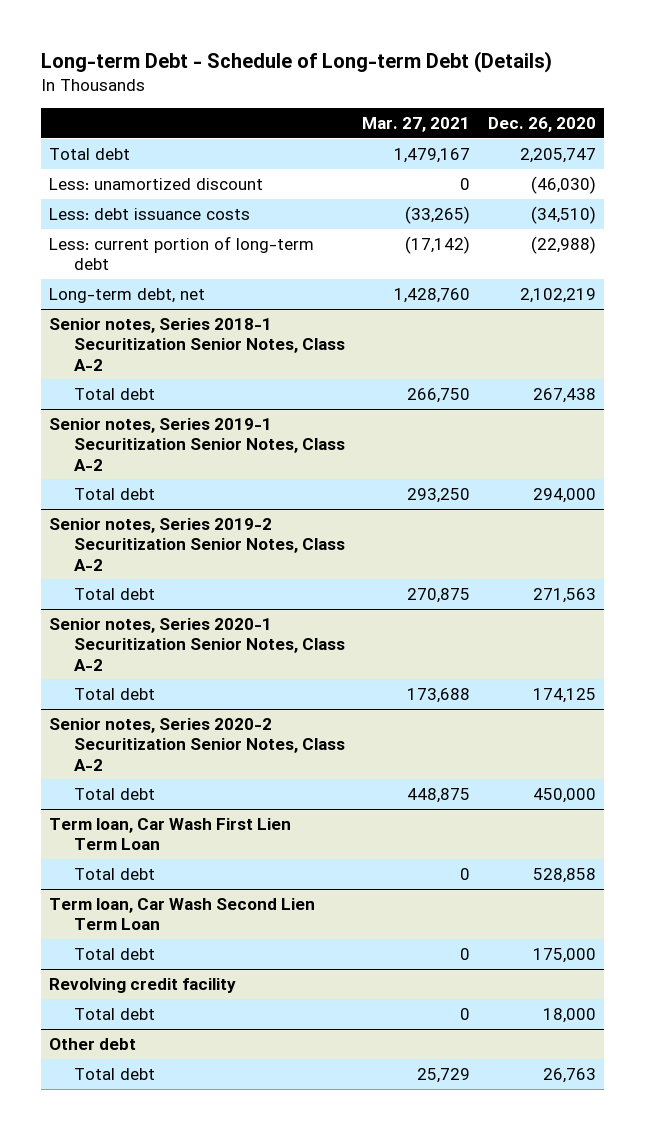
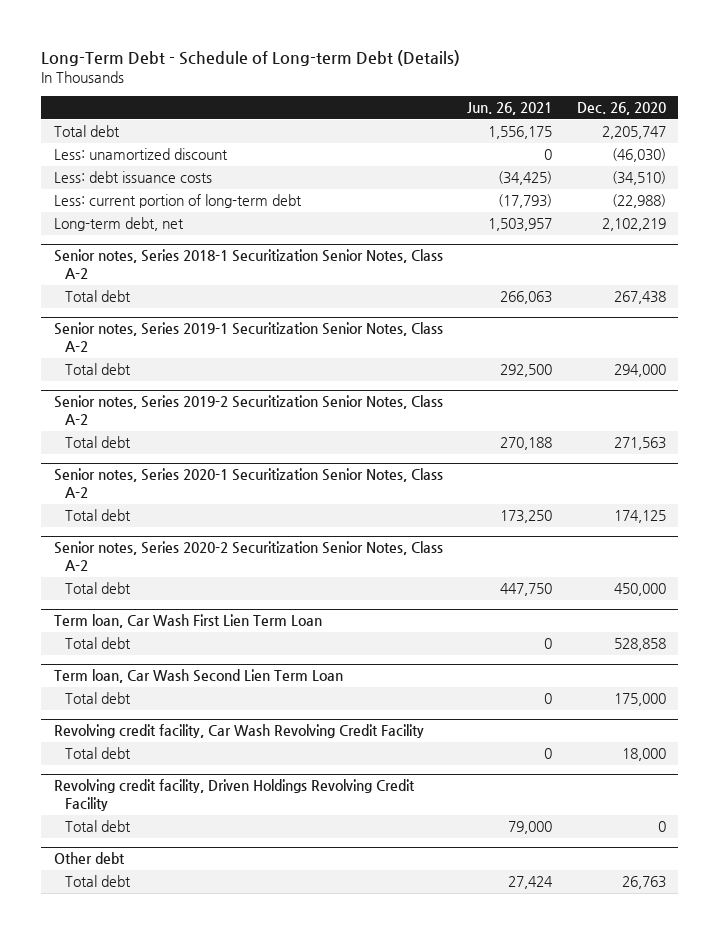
- Long-term Debt - Schedule of Long-term Debt (Details)
+ Long-Term Debt - Schedule of Long-term Debt (Details)
- | Mar. 27, 2021 | Dec. 26, 2020
+ | Jun. 26, 2021 | Dec. 26, 2020
- Revolving credit facility
+ Revolving credit facility, Car Wash Revolving Credit Facility
+ Revolving credit facility, Driven Holdings Revolving Credit Facility
+ Total debt | 79,000 | 0

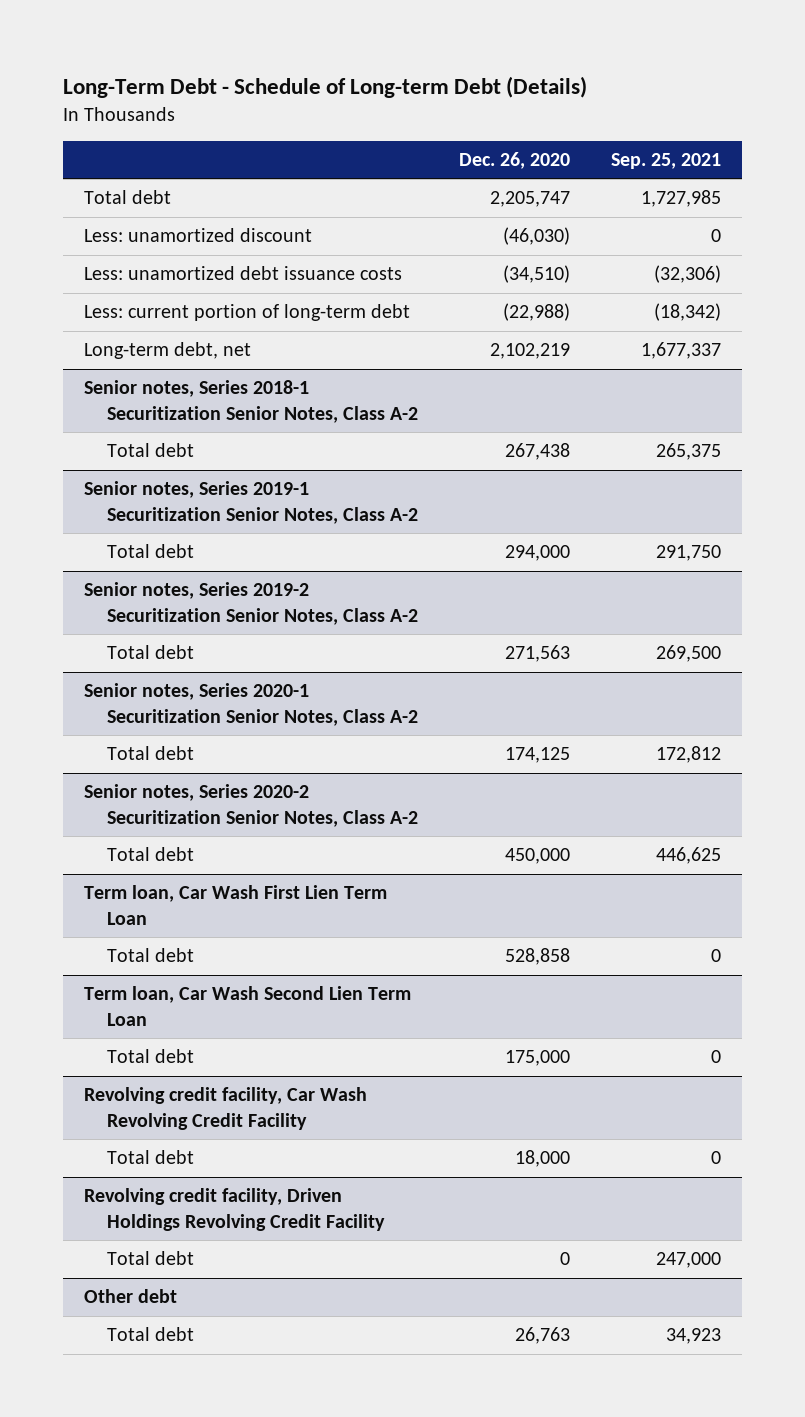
- | Jun. 26, 2021 | Dec. 26, 2020
+ | Dec. 26, 2020 | Sep. 25, 2021
- Less: debt issuance costs | (34,425) | (34,510)
+ Less: unamortized debt issuance costs | (34,510) | (32,306)

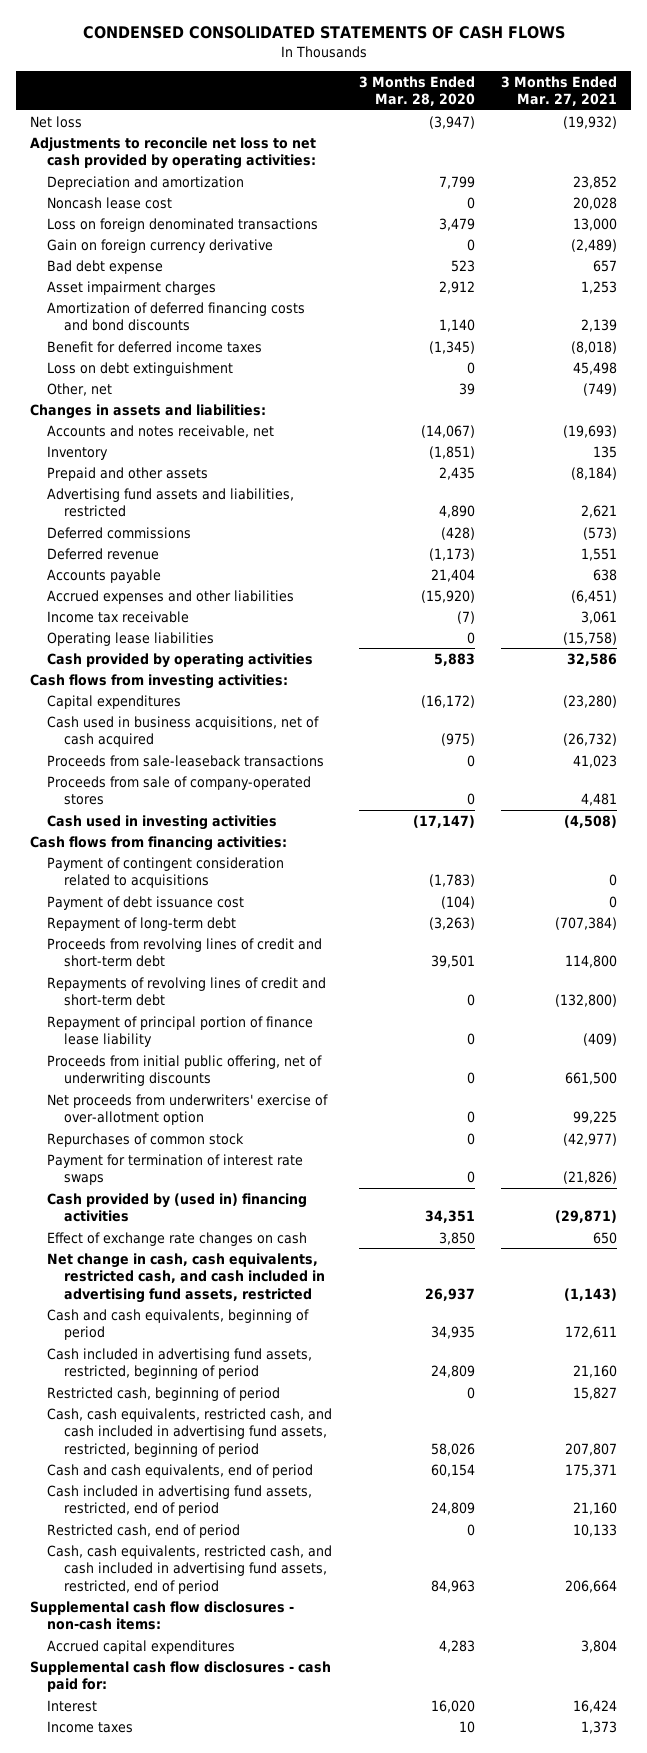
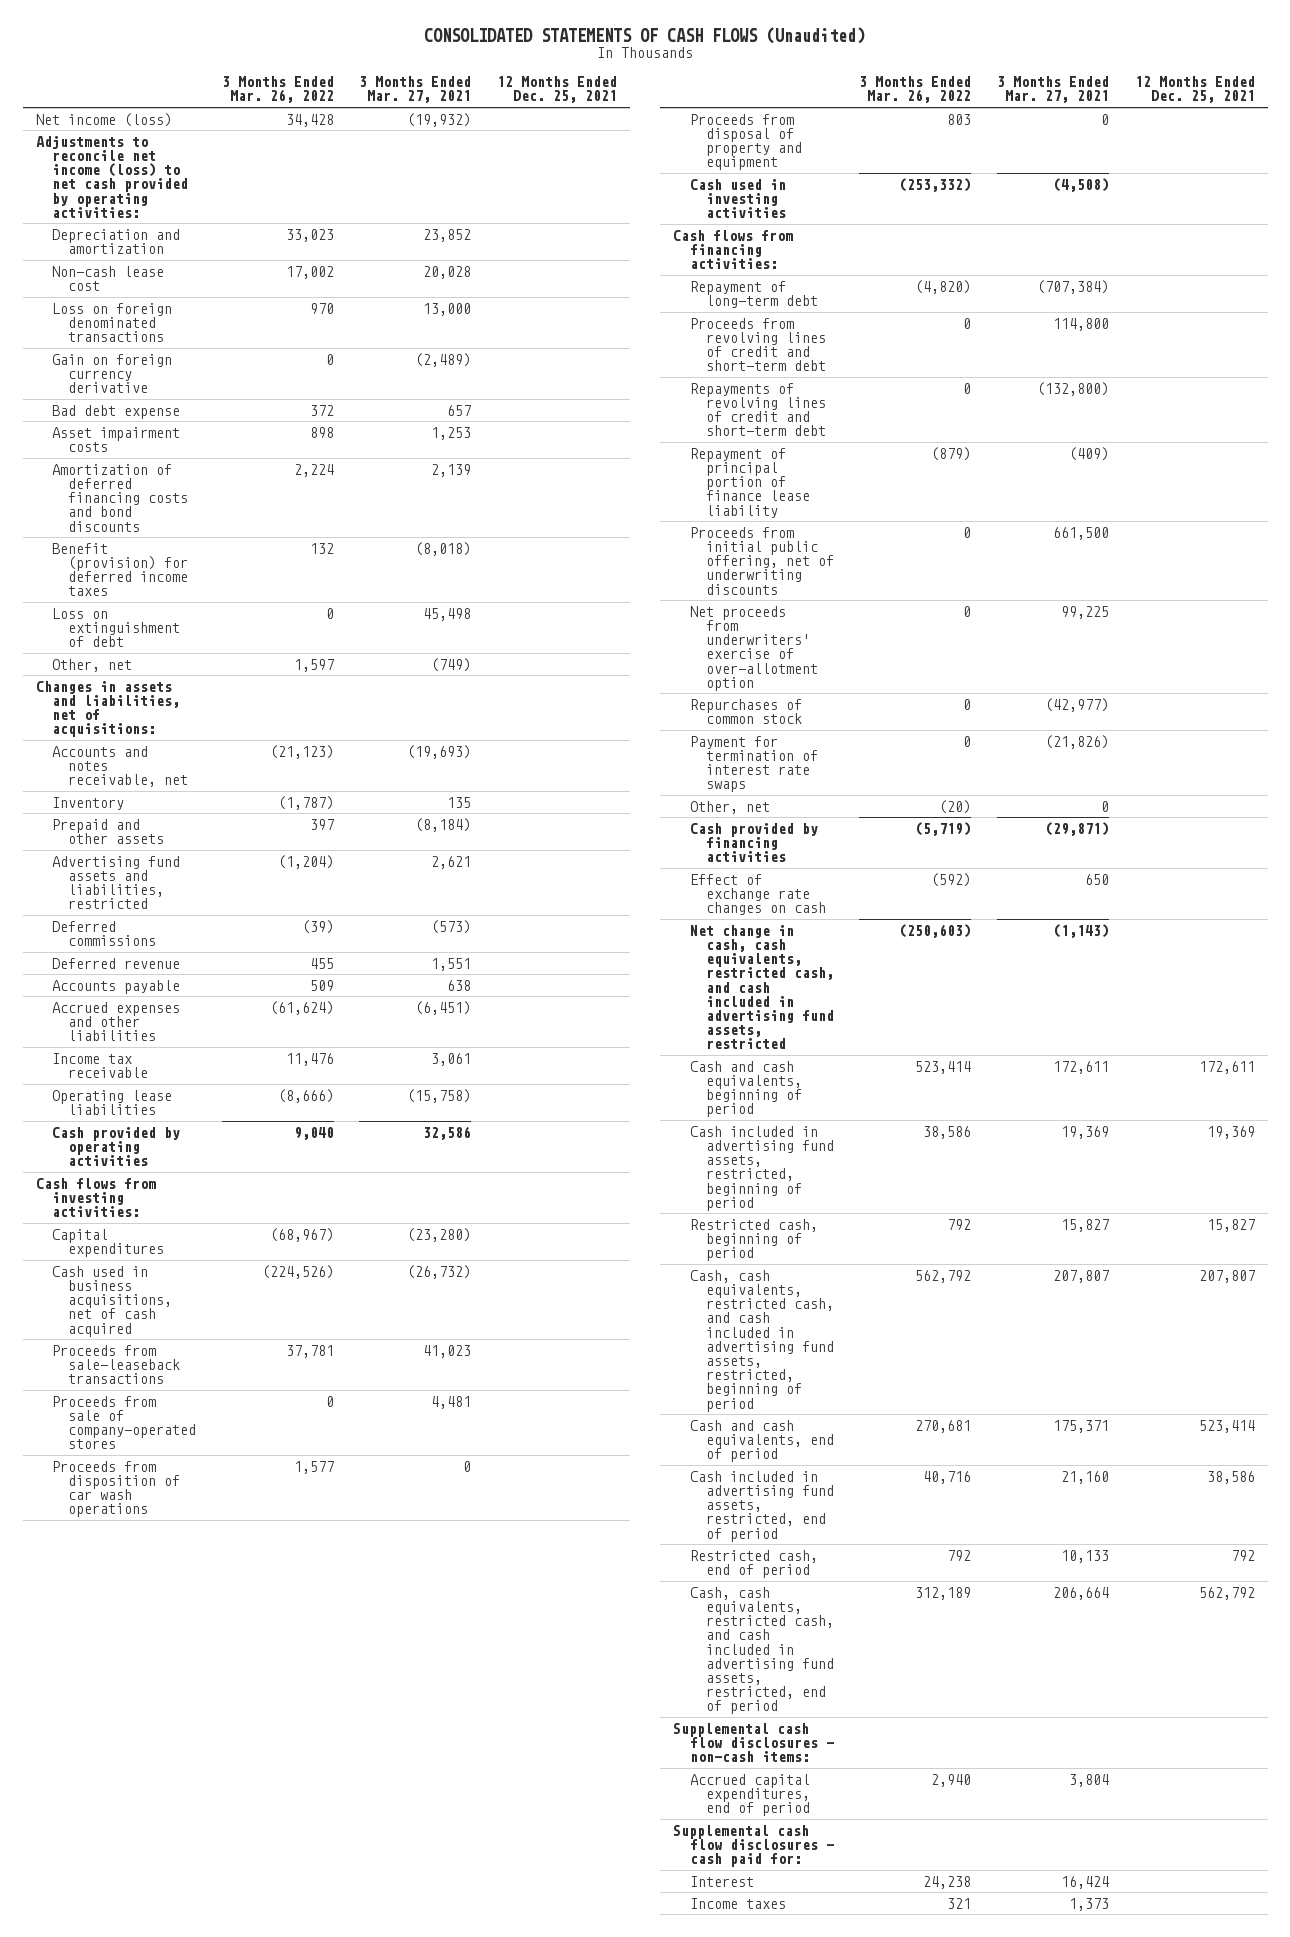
- CONDENSED CONSOLIDATED STATEMENTS OF CASH FLOWS
+ CONSOLIDATED STATEMENTS OF CASH FLOWS (Unaudited)
- | 3 Months Ended Mar. 28, 2020 | 3 Months Ended Mar. 27, 2021
+ | 3 Months Ended Mar. 26, 2022 | 3 Months Ended Mar. 27, 2021 | 12 Months Ended Dec. 25, 2021
- Net loss | (3,947) | (19,932)
- Adjustments to reconcile net loss to net cash provided by operating activities:
+ Net income (loss) | 34,428 | (19,932) |
+ Adjustments to reconcile net income (loss) to net cash provided by operating activities:
- Noncash lease cost | 0 | 20,028
+ Non-cash lease cost | 17,002 | 20,028 |
- Asset impairment charges | 2,912 | 1,253
+ Asset impairment costs | 898 | 1,253 |
- Benefit for deferred income taxes | (1,345) | (8,018)
- Loss on debt extinguishment | 0 | 45,498
+ Benefit (provision) for deferred income taxes | 132 | (8,018) |
+ Loss on extinguishment of debt | 0 | 45,498 |
- Changes in assets and liabilities:
+ Changes in assets and liabilities, net of acquisitions:
+ Proceeds from disposition of car wash operations | 1,577 | 0 |
+ Proceeds from disposal of property and equipment | 803 | 0 |
- Payment of contingent consideration related to acquisitions | (1,783) | 0
- Payment of debt issuance cost | (104) | 0
- Cash provided by (used in) financing activities | 34,351 | (29,871)
+ Other, net | (20) | 0 |
+ Cash provided by financing activities | (5,719) | (29,871) |
- Cash included in advertising fund assets, restricted, beginning of period | 24,809 | 21,160
+ Cash included in advertising fund assets, restricted, beginning of period | 38,586 | 19,369 | 19,369
- Accrued capital expenditures | 4,283 | 3,804
+ Accrued capital expenditures, end of period | 2,940 | 3,804 |

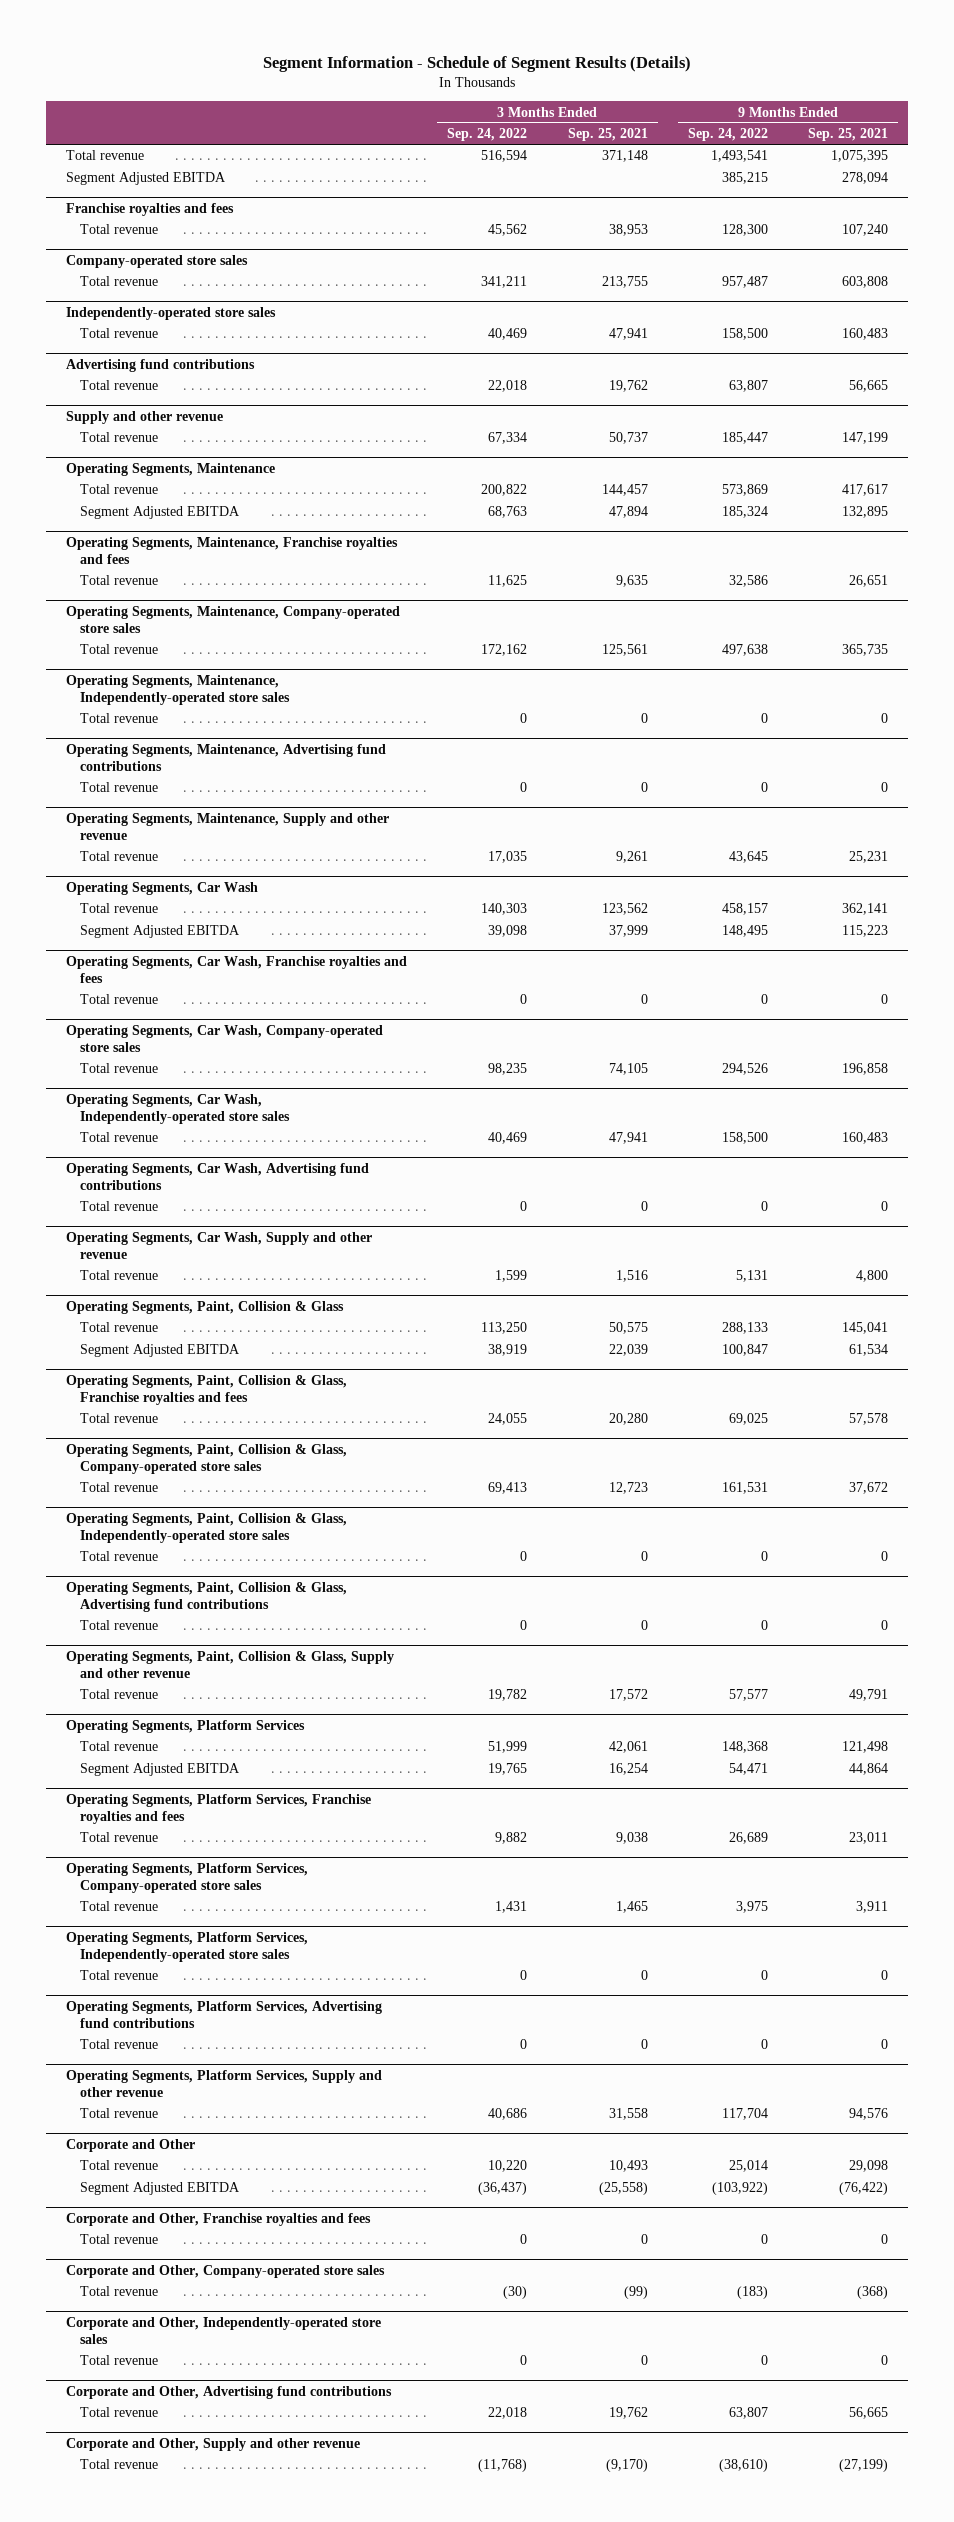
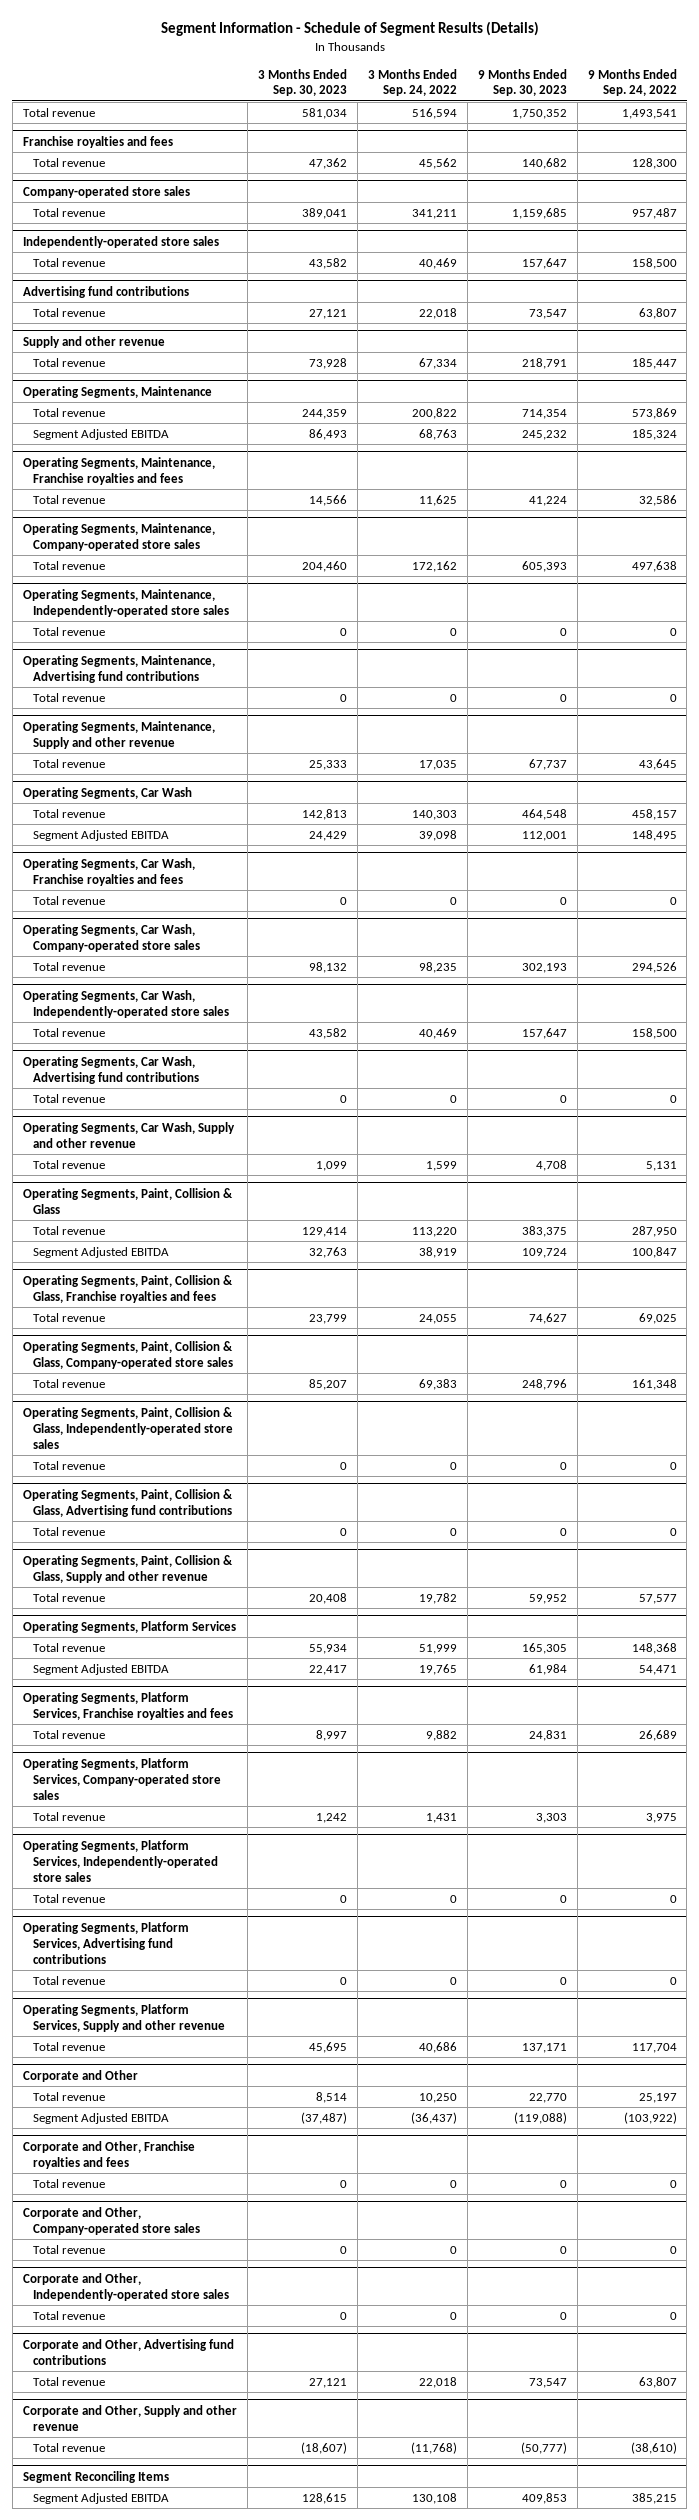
- | 3 Months Ended Sep. 24, 2022 | 3 Months Ended Sep. 25, 2021 | 9 Months Ended Sep. 24, 2022 | 9 Months Ended Sep. 25, 2021
+ | 3 Months Ended Sep. 30, 2023 | 3 Months Ended Sep. 24, 2022 | 9 Months Ended Sep. 30, 2023 | 9 Months Ended Sep. 24, 2022
- Segment Adjusted EBITDA | | | 385,215 | 278,094
@ Operating Segments, Paint, Collision & Glass
- Total revenue | 113,250 | 50,575 | 288,133 | 145,041
+ Total revenue | 129,414 | 113,220 | 383,375 | 287,950
@ Operating Segments, Paint, Collision & Glass, Company-operated store sales
- Total revenue | 69,413 | 12,723 | 161,531 | 37,672
+ Total revenue | 85,207 | 69,383 | 248,796 | 161,348
@ Corporate and Other
- Total revenue | 10,220 | 10,493 | 25,014 | 29,098
+ Total revenue | 8,514 | 10,250 | 22,770 | 25,197
@ Corporate and Other, Company-operated store sales
- Total revenue | (30) | (99) | (183) | (368)
+ Total revenue | 0 | 0 | 0 | 0
+ Segment Reconciling Items
+ Segment Adjusted EBITDA | 128,615 | 130,108 | 409,853 | 385,215

